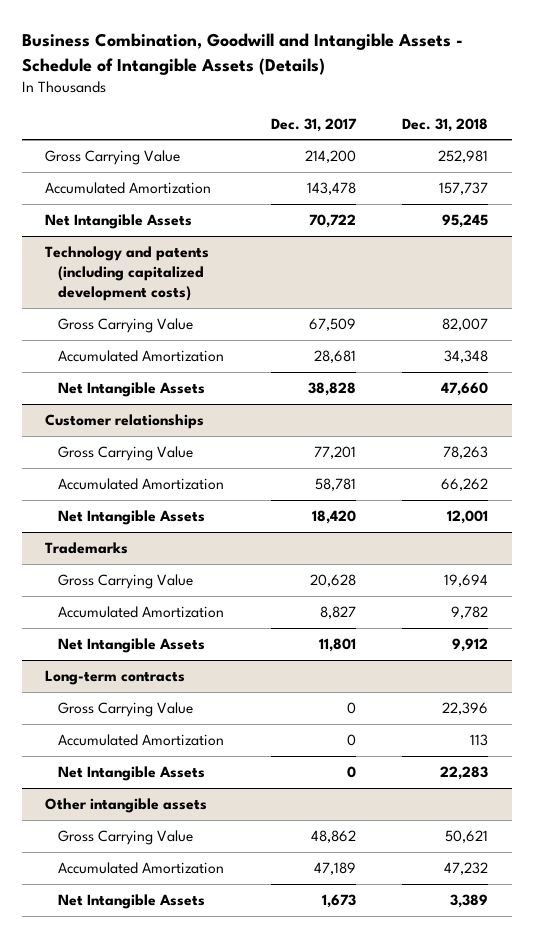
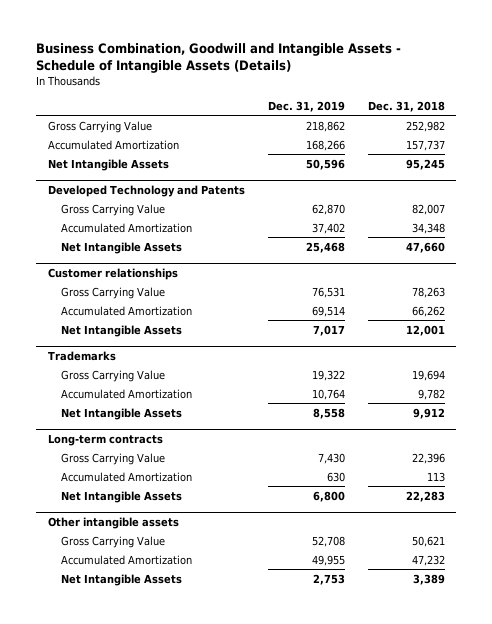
- | Dec. 31, 2017 | Dec. 31, 2018
+ | Dec. 31, 2019 | Dec. 31, 2018
- Gross Carrying Value | 214,200 | 252,981
+ Gross Carrying Value | 218,862 | 252,982
- Technology and patents (including capitalized development costs)
+ Developed Technology and Patents

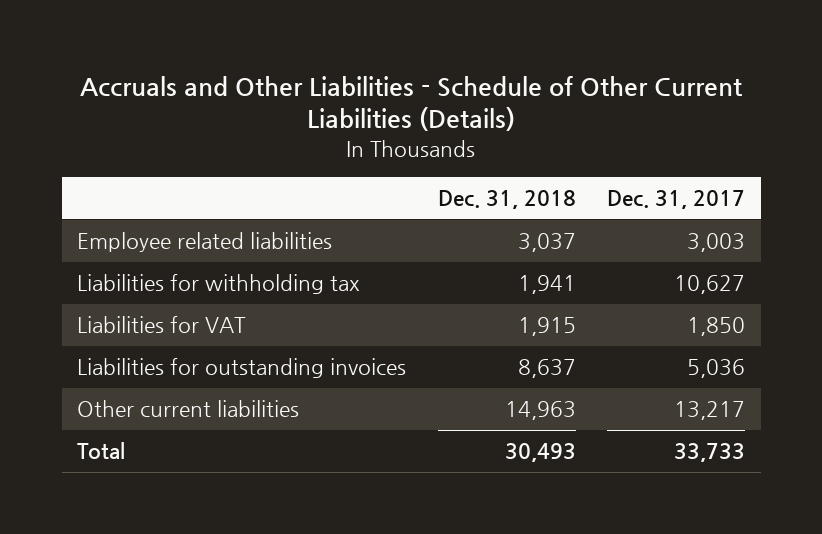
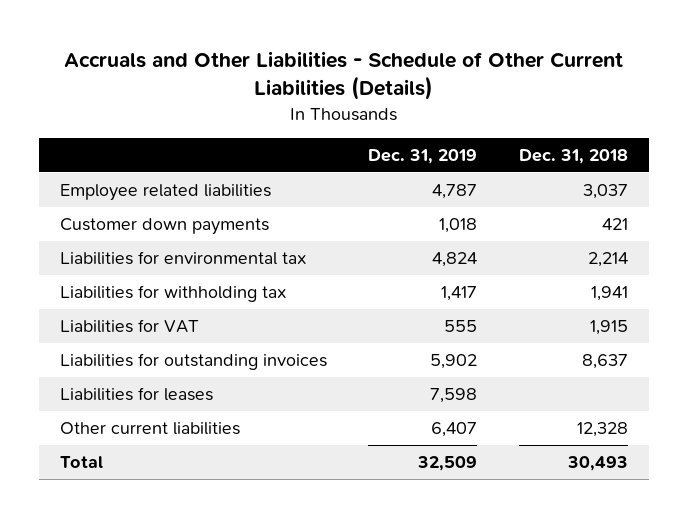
- | Dec. 31, 2018 | Dec. 31, 2017
+ | Dec. 31, 2019 | Dec. 31, 2018
+ Customer down payments | 1,018 | 421
+ Liabilities for environmental tax | 4,824 | 2,214
- Other current liabilities | 14,963 | 13,217
+ Liabilities for leases | 7,598 |
+ Other current liabilities | 6,407 | 12,328

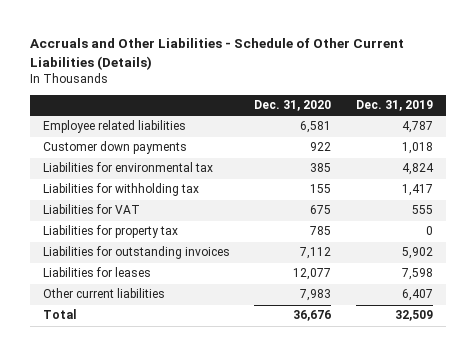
- | Dec. 31, 2019 | Dec. 31, 2018
+ | Dec. 31, 2020 | Dec. 31, 2019
+ Liabilities for property tax | 785 | 0

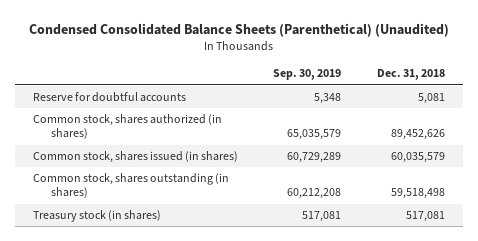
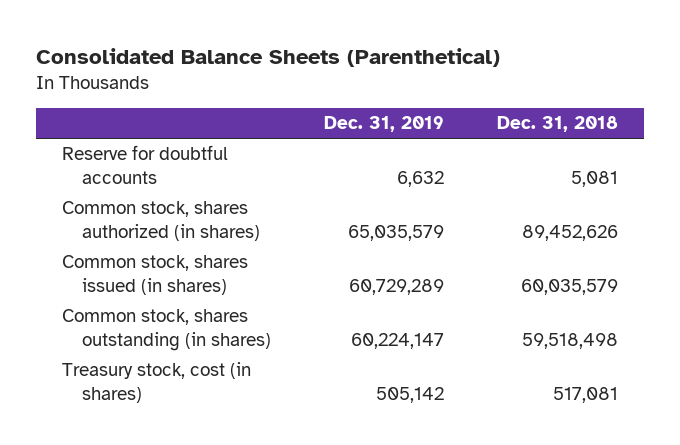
- Condensed Consolidated Balance Sheets (Parenthetical) (Unaudited)
+ Consolidated Balance Sheets (Parenthetical)
- | Sep. 30, 2019 | Dec. 31, 2018
+ | Dec. 31, 2019 | Dec. 31, 2018
- Treasury stock (in shares) | 517,081 | 517,081
+ Treasury stock, cost (in shares) | 505,142 | 517,081

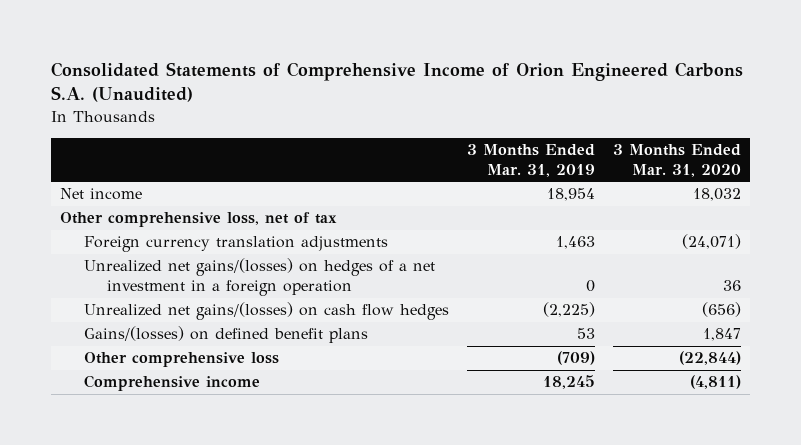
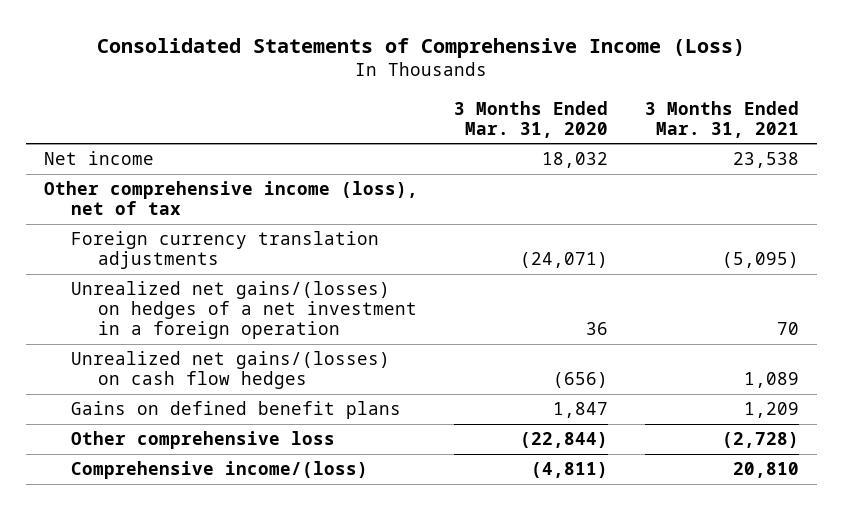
- Consolidated Statements of Comprehensive Income of Orion Engineered Carbons S.A. (Unaudited)
+ Consolidated Statements of Comprehensive Income (Loss)
- | 3 Months Ended Mar. 31, 2019 | 3 Months Ended Mar. 31, 2020
+ | 3 Months Ended Mar. 31, 2020 | 3 Months Ended Mar. 31, 2021
- Other comprehensive loss, net of tax
+ Other comprehensive income (loss), net of tax
- Gains/(losses) on defined benefit plans | 53 | 1,847
+ Gains on defined benefit plans | 1,847 | 1,209
- Comprehensive income | 18,245 | (4,811)
+ Comprehensive income/(loss) | (4,811) | 20,810

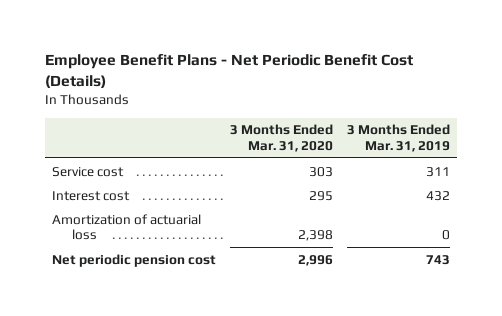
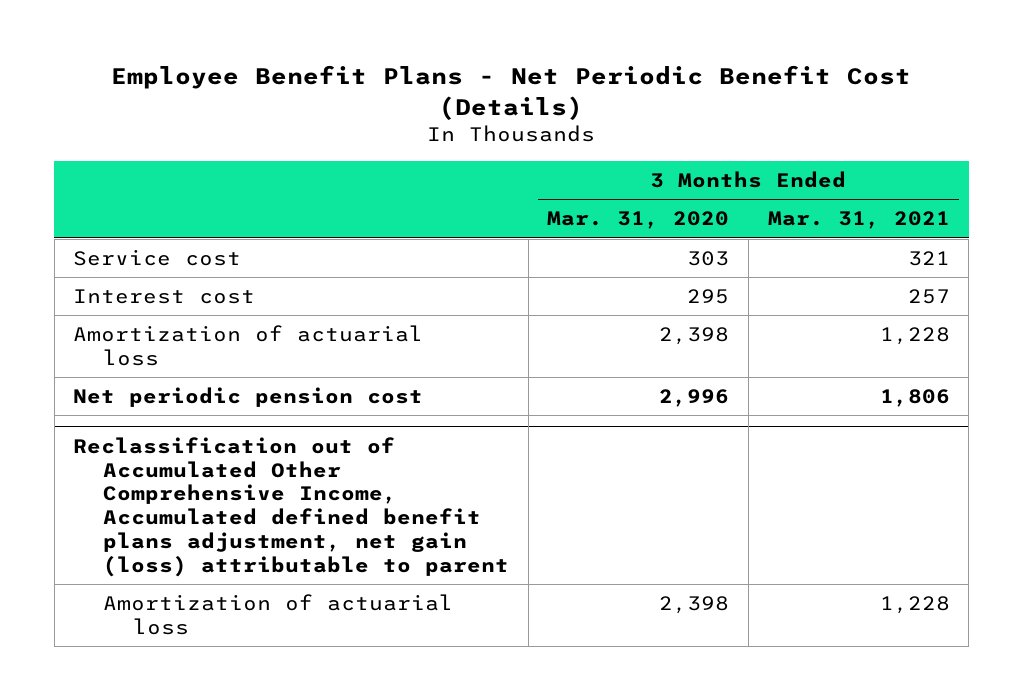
- | 3 Months Ended Mar. 31, 2020 | 3 Months Ended Mar. 31, 2019
+ | 3 Months Ended Mar. 31, 2020 | 3 Months Ended Mar. 31, 2021
+ Reclassification out of Accumulated Other Comprehensive Income, Accumulated defined benefit plans adjustment, net gain (loss) attributable to parent
+ Amortization of actuarial loss | 2,398 | 1,228

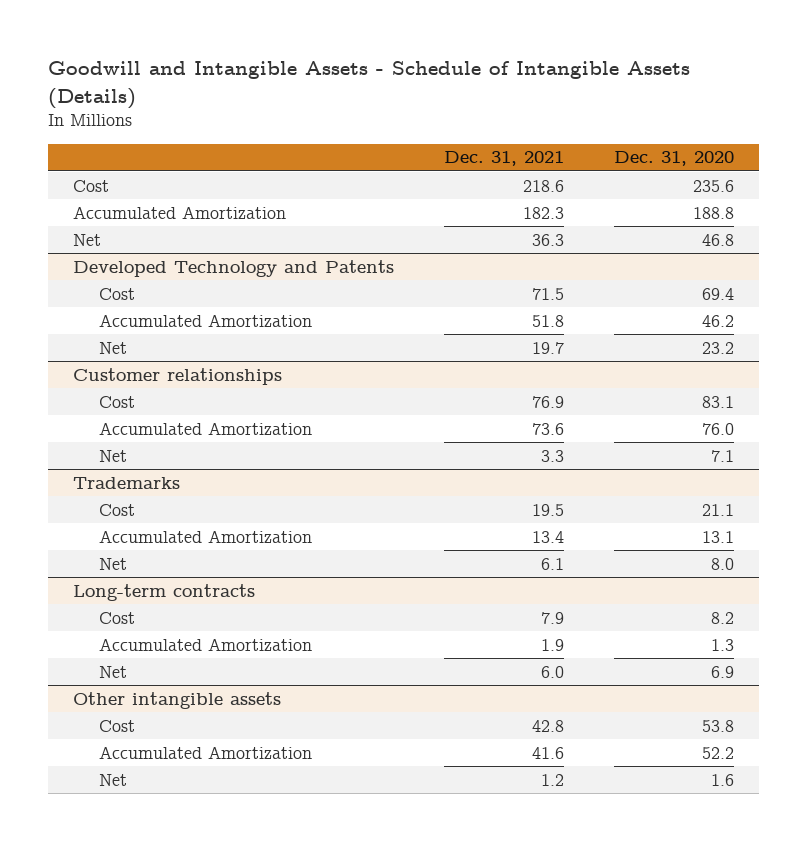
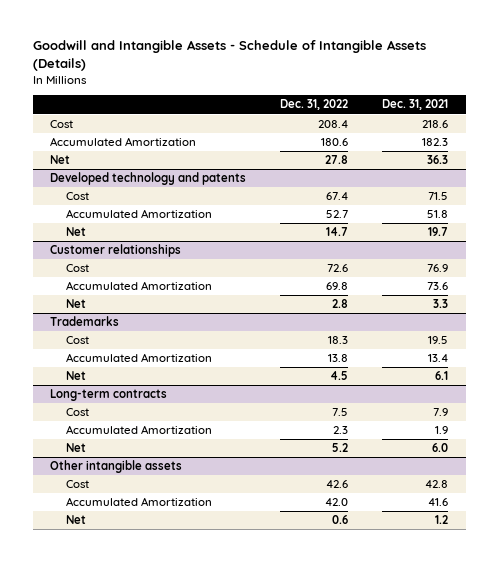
- | Dec. 31, 2021 | Dec. 31, 2020
+ | Dec. 31, 2022 | Dec. 31, 2021
- Developed Technology and Patents
+ Developed technology and patents

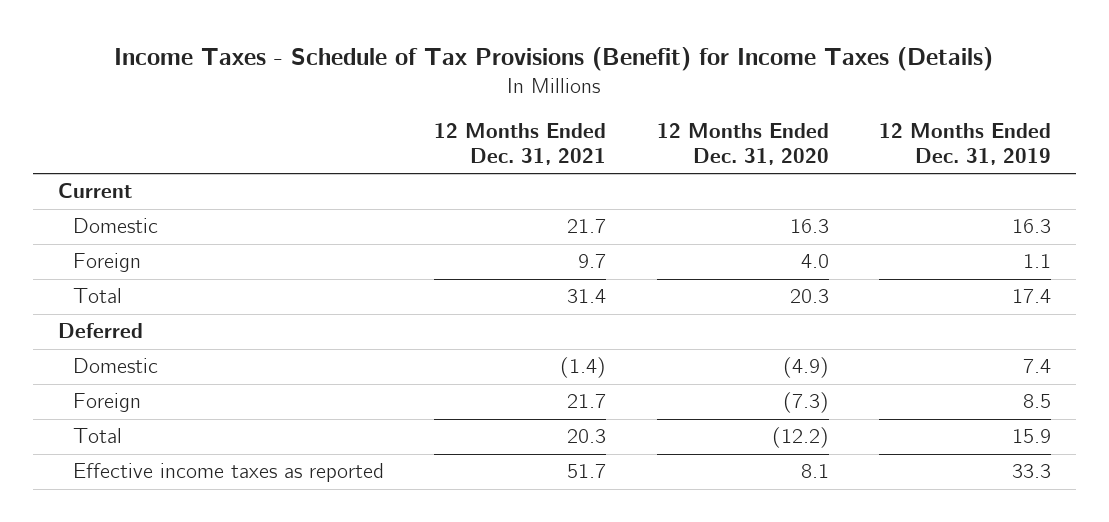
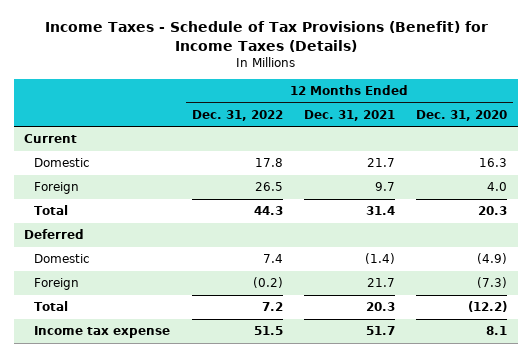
- | 12 Months Ended Dec. 31, 2021 | 12 Months Ended Dec. 31, 2020 | 12 Months Ended Dec. 31, 2019
+ | 12 Months Ended Dec. 31, 2022 | 12 Months Ended Dec. 31, 2021 | 12 Months Ended Dec. 31, 2020
- Effective income taxes as reported | 51.7 | 8.1 | 33.3
+ Income tax expense | 51.5 | 51.7 | 8.1

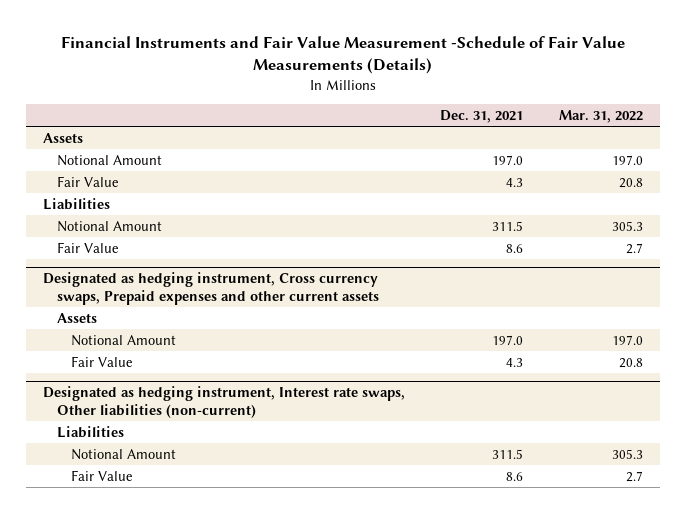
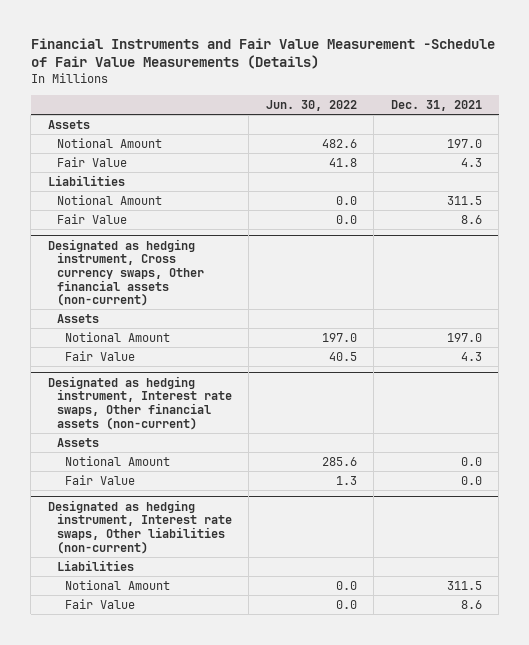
- | Dec. 31, 2021 | Mar. 31, 2022
+ | Jun. 30, 2022 | Dec. 31, 2021
- Designated as hedging instrument, Cross currency swaps, Prepaid expenses and other current assets
+ Designated as hedging instrument, Cross currency swaps, Other financial assets (non-current)
+ Designated as hedging instrument, Interest rate swaps, Other financial assets (non-current)
+ Assets
+ Notional Amount | 285.6 | 0.0
+ Fair Value | 1.3 | 0.0

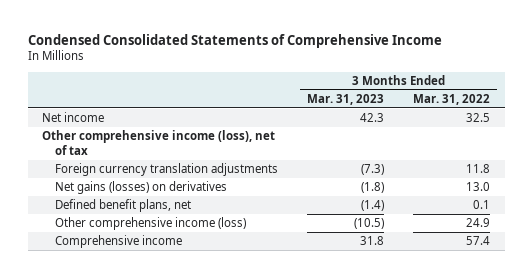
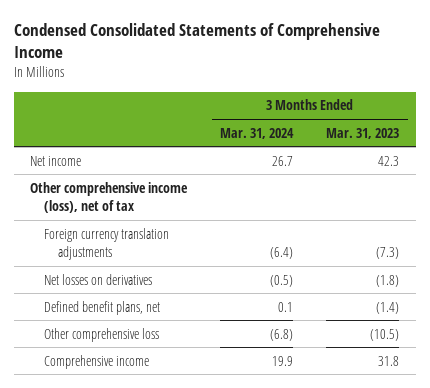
- | 3 Months Ended Mar. 31, 2023 | 3 Months Ended Mar. 31, 2022
+ | 3 Months Ended Mar. 31, 2024 | 3 Months Ended Mar. 31, 2023
- Net gains (losses) on derivatives | (1.8) | 13.0
+ Net losses on derivatives | (0.5) | (1.8)
- Other comprehensive income (loss) | (10.5) | 24.9
+ Other comprehensive loss | (6.8) | (10.5)

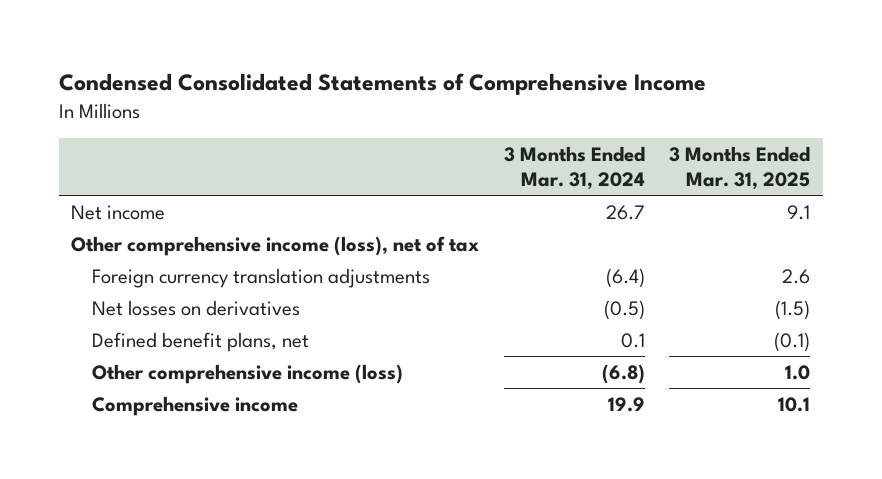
- | 3 Months Ended Mar. 31, 2024 | 3 Months Ended Mar. 31, 2023
+ | 3 Months Ended Mar. 31, 2024 | 3 Months Ended Mar. 31, 2025
- Other comprehensive loss | (6.8) | (10.5)
+ Other comprehensive income (loss) | (6.8) | 1.0

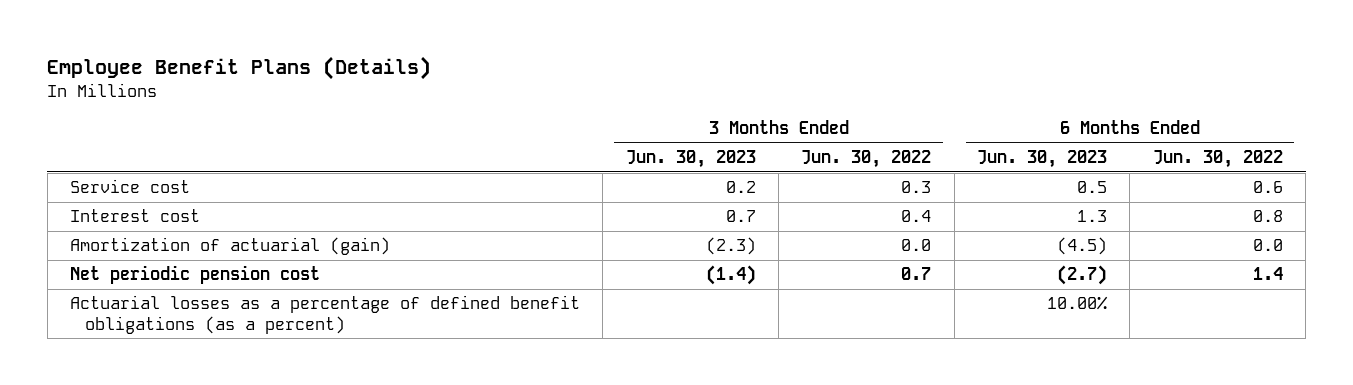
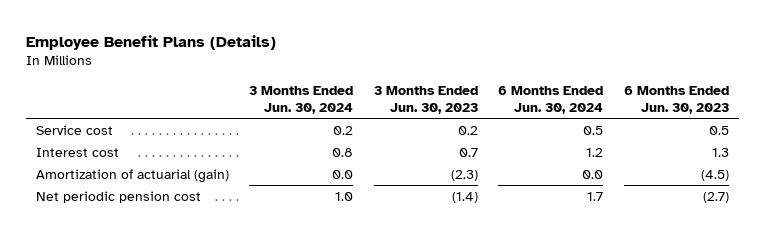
- | 3 Months Ended Jun. 30, 2023 | 3 Months Ended Jun. 30, 2022 | 6 Months Ended Jun. 30, 2023 | 6 Months Ended Jun. 30, 2022
+ | 3 Months Ended Jun. 30, 2024 | 3 Months Ended Jun. 30, 2023 | 6 Months Ended Jun. 30, 2024 | 6 Months Ended Jun. 30, 2023
- Actuarial losses as a percentage of defined benefit obligations (as a percent) | | | 10.00% |

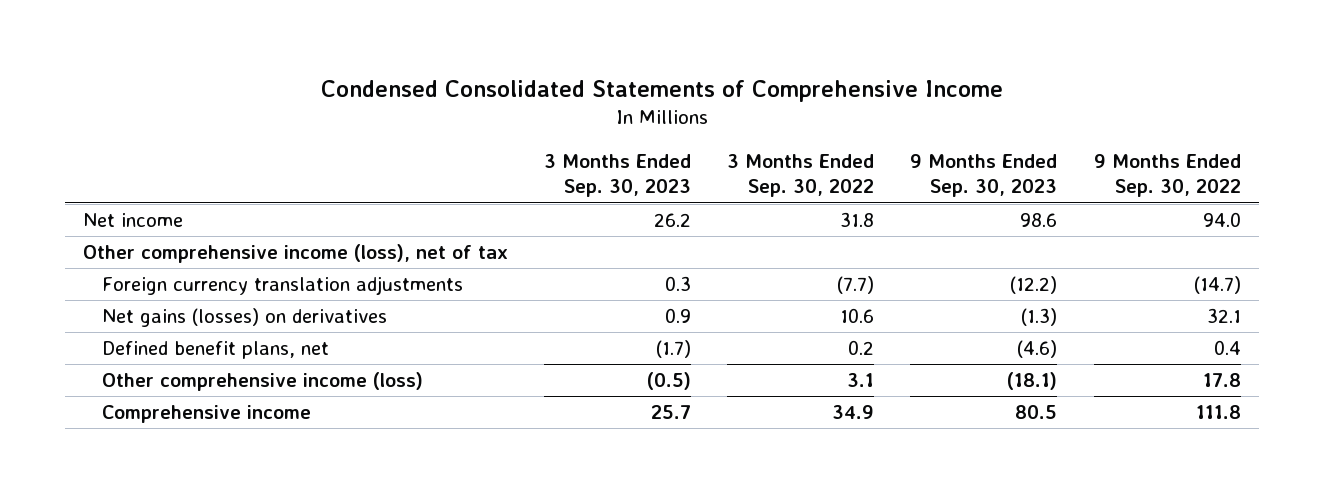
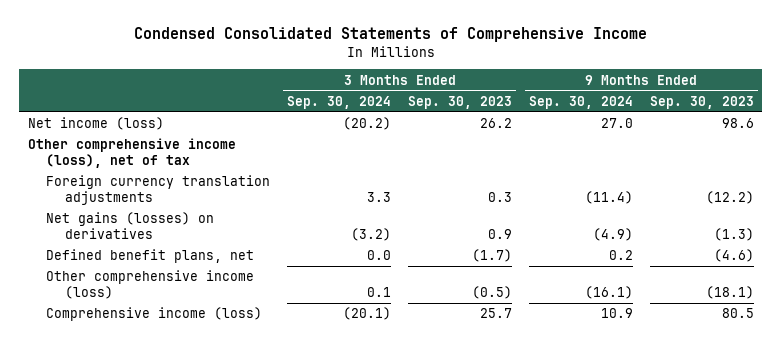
- | 3 Months Ended Sep. 30, 2023 | 3 Months Ended Sep. 30, 2022 | 9 Months Ended Sep. 30, 2023 | 9 Months Ended Sep. 30, 2022
+ | 3 Months Ended Sep. 30, 2024 | 3 Months Ended Sep. 30, 2023 | 9 Months Ended Sep. 30, 2024 | 9 Months Ended Sep. 30, 2023
- Net income | 26.2 | 31.8 | 98.6 | 94.0
+ Net income (loss) | (20.2) | 26.2 | 27.0 | 98.6
- Comprehensive income | 25.7 | 34.9 | 80.5 | 111.8
+ Comprehensive income (loss) | (20.1) | 25.7 | 10.9 | 80.5

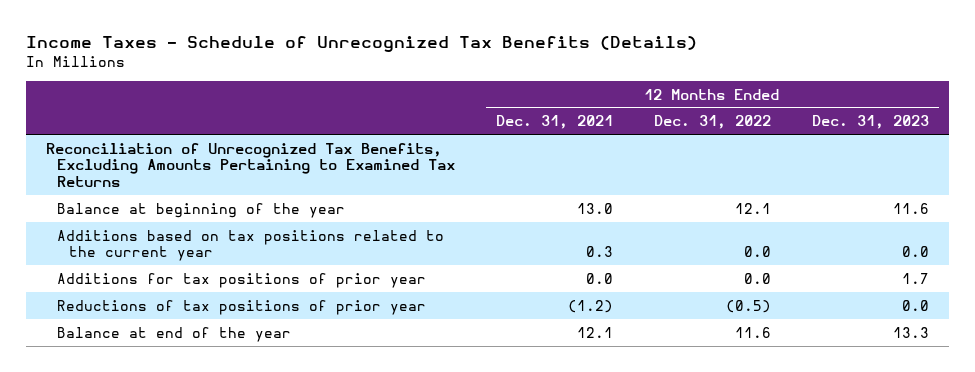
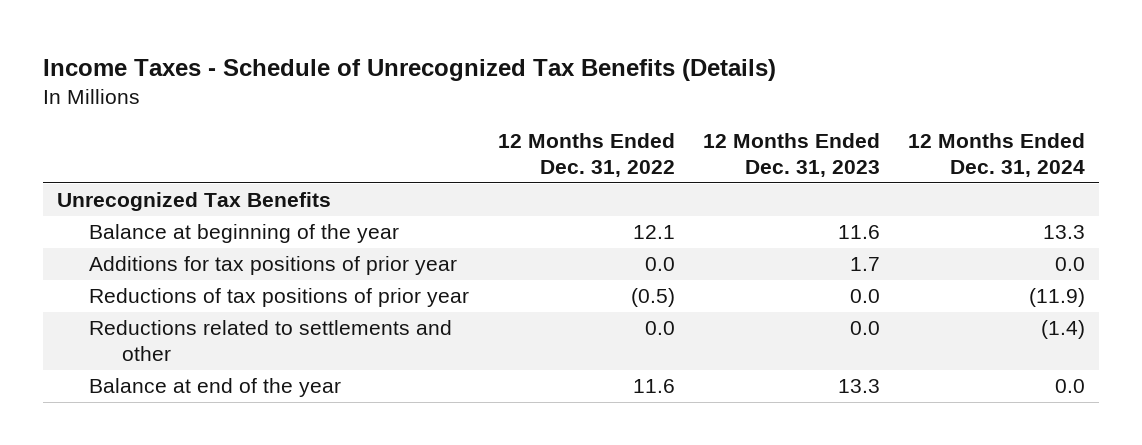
- | 12 Months Ended Dec. 31, 2021 | 12 Months Ended Dec. 31, 2022 | 12 Months Ended Dec. 31, 2023
+ | 12 Months Ended Dec. 31, 2022 | 12 Months Ended Dec. 31, 2023 | 12 Months Ended Dec. 31, 2024
- Reconciliation of Unrecognized Tax Benefits, Excluding Amounts Pertaining to Examined Tax Returns
+ Unrecognized Tax Benefits
- Additions based on tax positions related to the current year | 0.3 | 0.0 | 0.0
+ Reductions related to settlements and other | 0.0 | 0.0 | (1.4)

